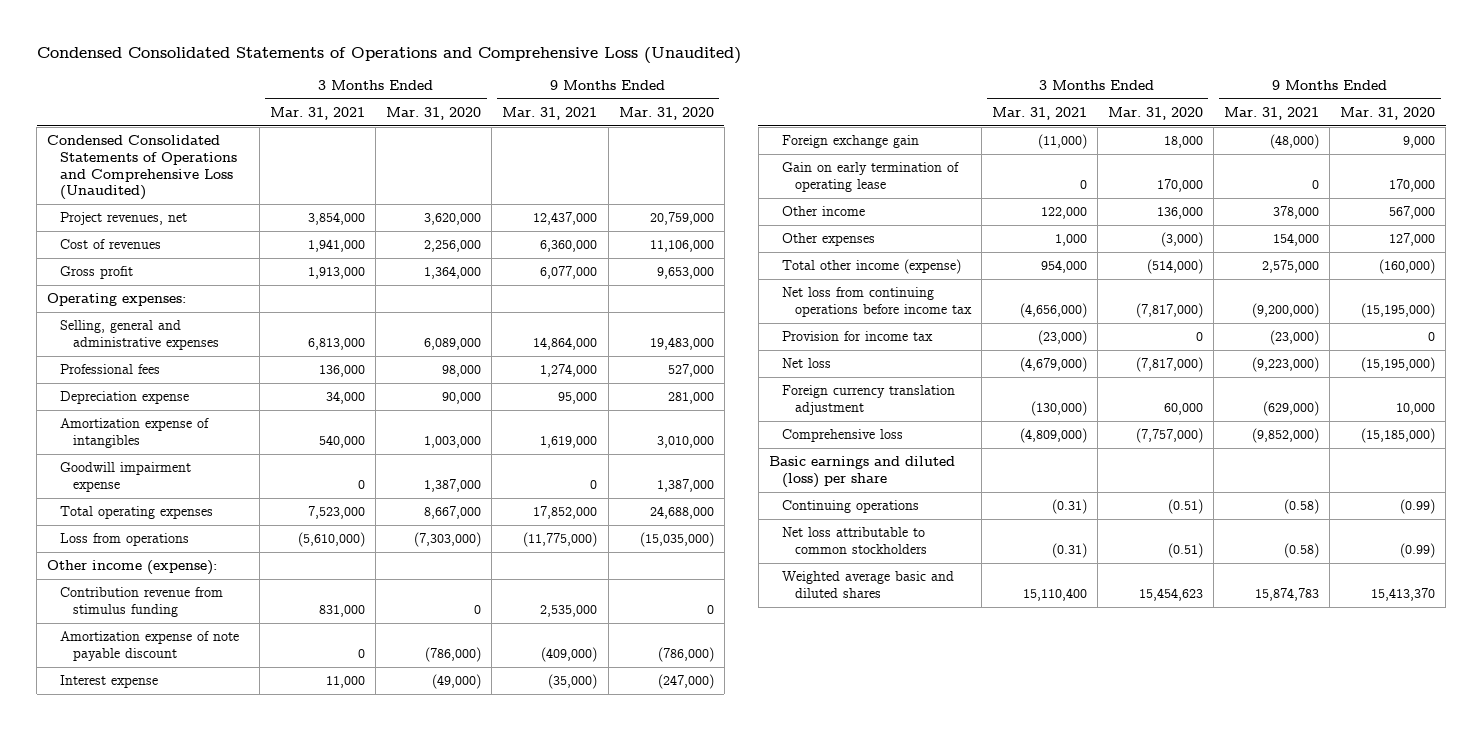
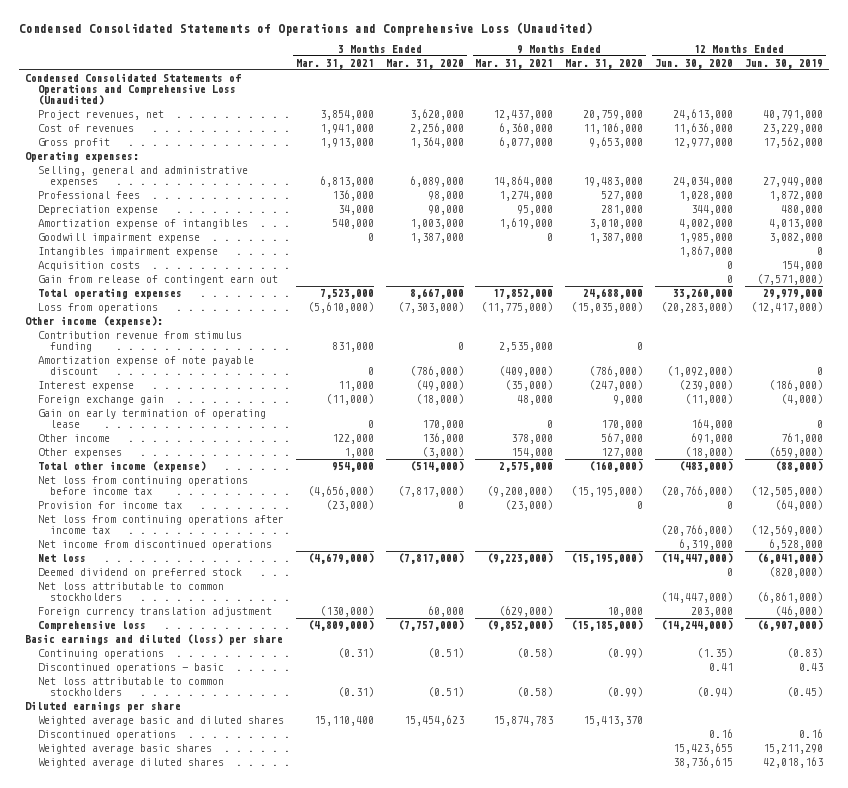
- | 3 Months Ended Mar. 31, 2021 | 3 Months Ended Mar. 31, 2020 | 9 Months Ended Mar. 31, 2021 | 9 Months Ended Mar. 31, 2020
+ | 3 Months Ended Mar. 31, 2021 | 3 Months Ended Mar. 31, 2020 | 9 Months Ended Mar. 31, 2021 | 9 Months Ended Mar. 31, 2020 | 12 Months Ended Jun. 30, 2020 | 12 Months Ended Jun. 30, 2019
+ Intangibles impairment expense | | | | | 1,867,000 | 0
+ Acquisition costs | | | | | 0 | 154,000
+ Gain from release of contingent earn out | | | | | 0 | (7,571,000)
- Foreign exchange gain | (11,000) | 18,000 | (48,000) | 9,000
+ Foreign exchange gain | (11,000) | (18,000) | 48,000 | 9,000 | (11,000) | (4,000)
+ Net loss from continuing operations after income tax | | | | | (20,766,000) | (12,569,000)
+ Net income from discontinued operations | | | | | 6,319,000 | 6,528,000
+ Deemed dividend on preferred stock | | | | | 0 | (820,000)
+ Net loss attributable to common stockholders | | | | | (14,447,000) | (6,861,000)
+ Discontinued operations - basic | | | | | 0.41 | 0.43
+ Diluted earnings per share
+ Discontinued operations | | | | | 0.16 | 0.16
+ Weighted average basic shares | | | | | 15,423,655 | 15,211,290
+ Weighted average diluted shares | | | | | 38,736,615 | 42,018,163

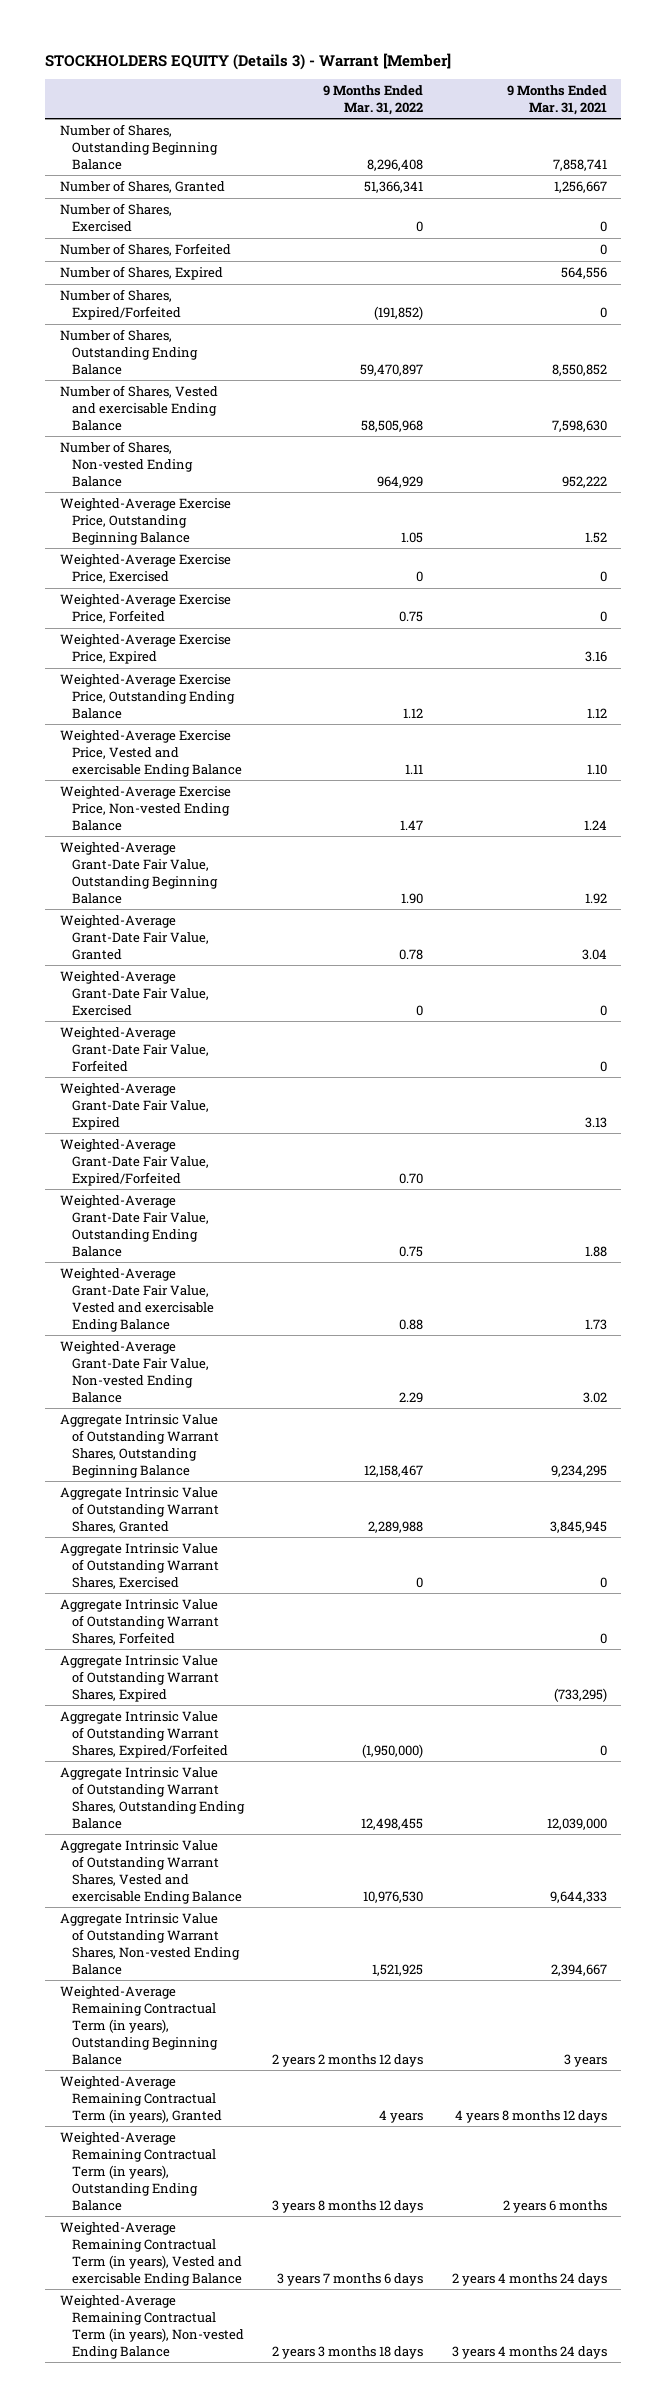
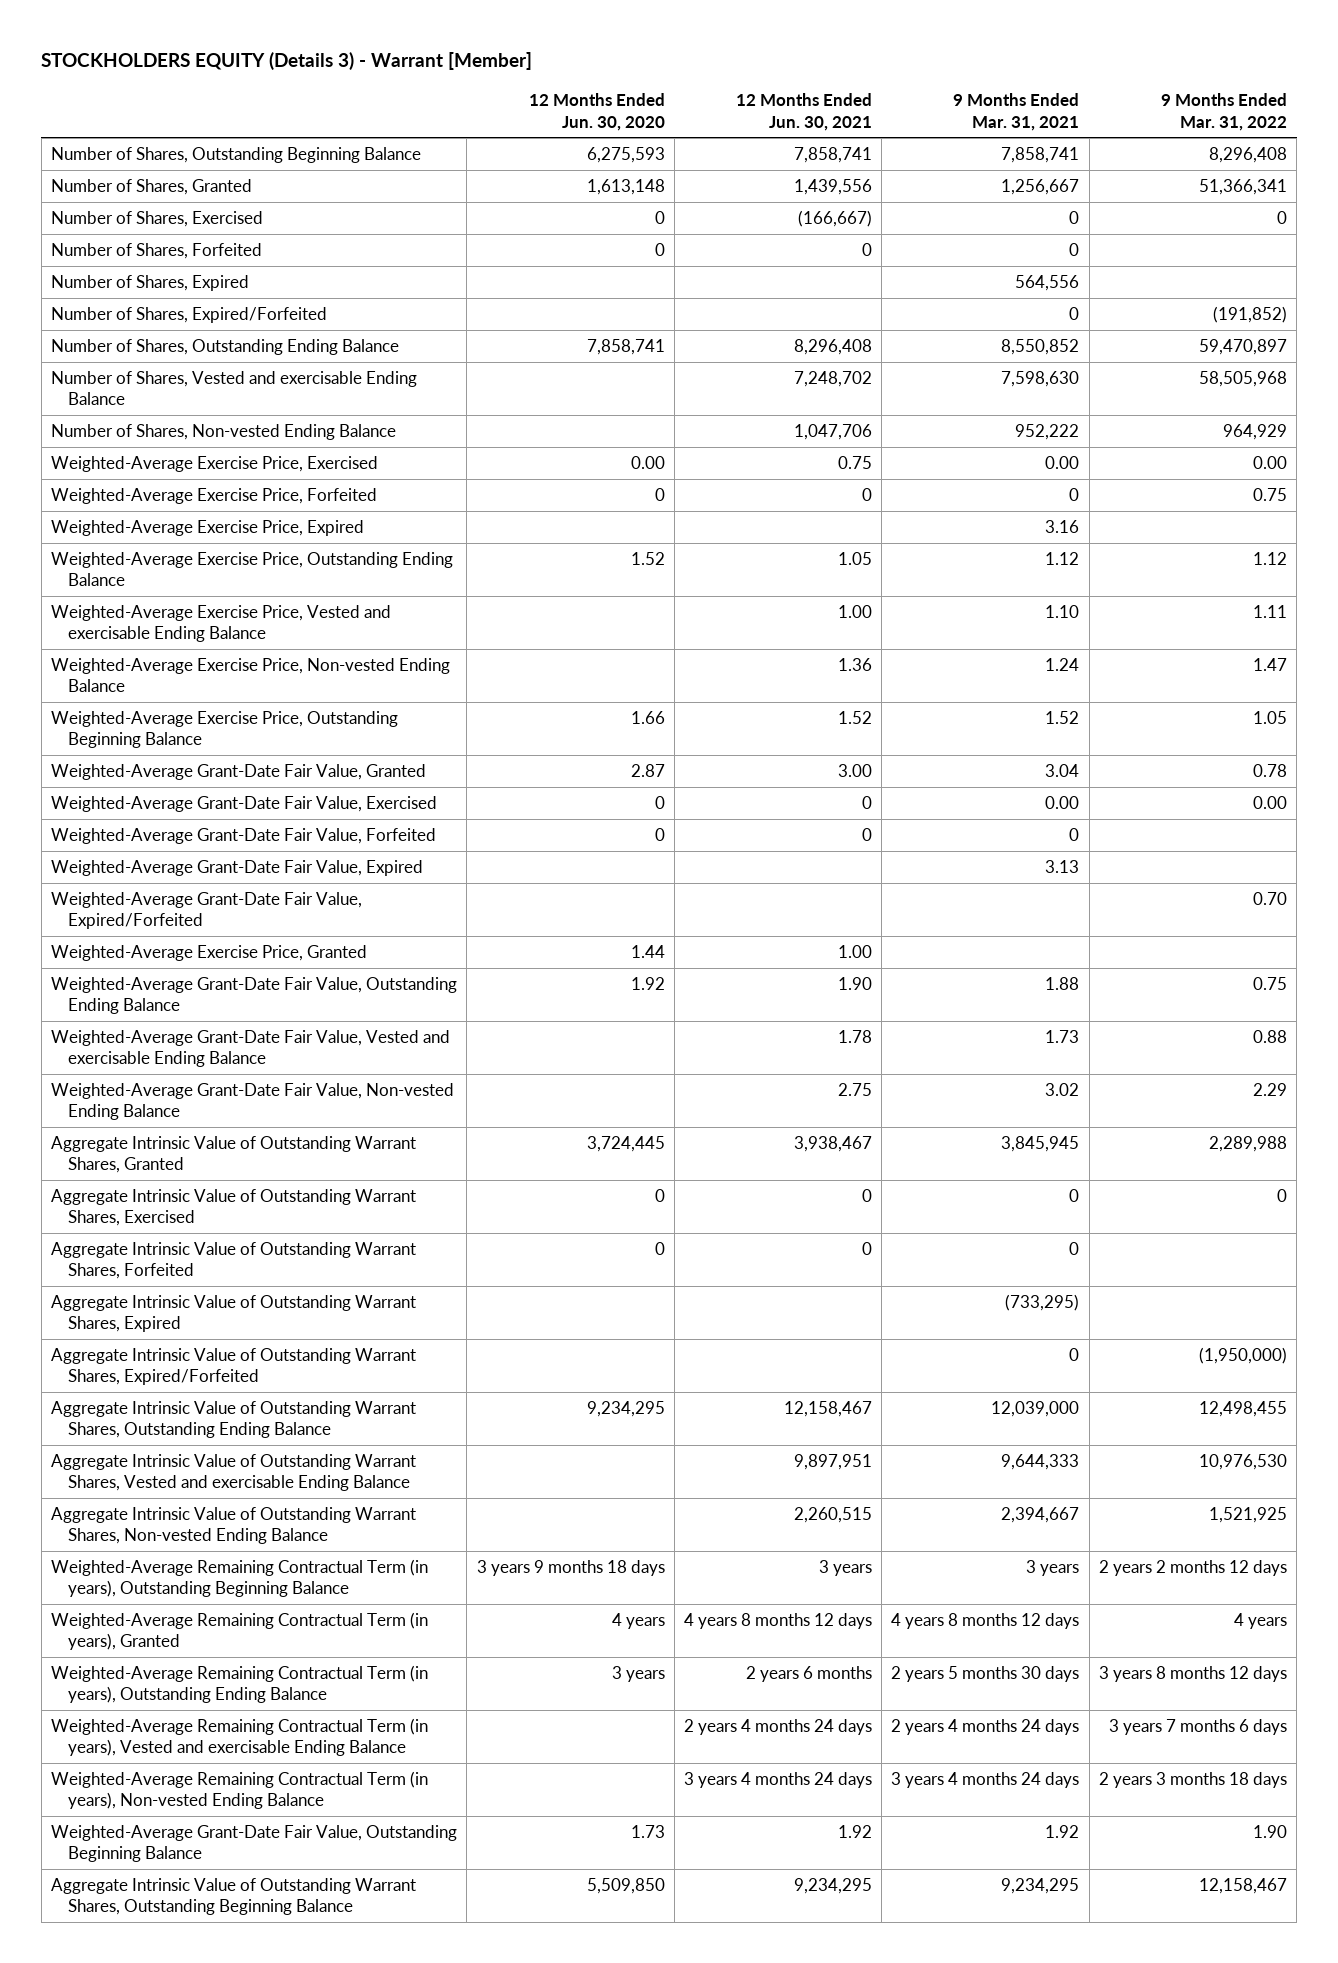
- | 9 Months Ended Mar. 31, 2022 | 9 Months Ended Mar. 31, 2021
+ | 12 Months Ended Jun. 30, 2020 | 12 Months Ended Jun. 30, 2021 | 9 Months Ended Mar. 31, 2021 | 9 Months Ended Mar. 31, 2022
- Weighted-Average Exercise Price, Exercised | 0 | 0
+ Weighted-Average Exercise Price, Exercised | 0.00 | 0.75 | 0.00 | 0.00
moved down: Weighted-Average Exercise Price, Outstanding Beginning Balance | 1.66 | 1.52 | 1.52 | 1.05
- Weighted-Average Grant-Date Fair Value, Exercised | 0 | 0
+ Weighted-Average Grant-Date Fair Value, Exercised | 0 | 0 | 0.00 | 0.00
+ Weighted-Average Exercise Price, Granted | 1.44 | 1.00 | |
- Weighted-Average Remaining Contractual Term (in years), Outstanding Ending Balance | 3 years 8 months 12 days | 2 years 6 months
+ Weighted-Average Remaining Contractual Term (in years), Outstanding Ending Balance | 3 years | 2 years 6 months | 2 years 5 months 30 days | 3 years 8 months 12 days
moved down: Weighted-Average Grant-Date Fair Value, Outstanding Beginning Balance | 1.73 | 1.92 | 1.92 | 1.90
moved down: Aggregate Intrinsic Value of Outstanding Warrant Shares, Outstanding Beginning Balance | 5,509,850 | 9,234,295 | 9,234,295 | 12,158,467

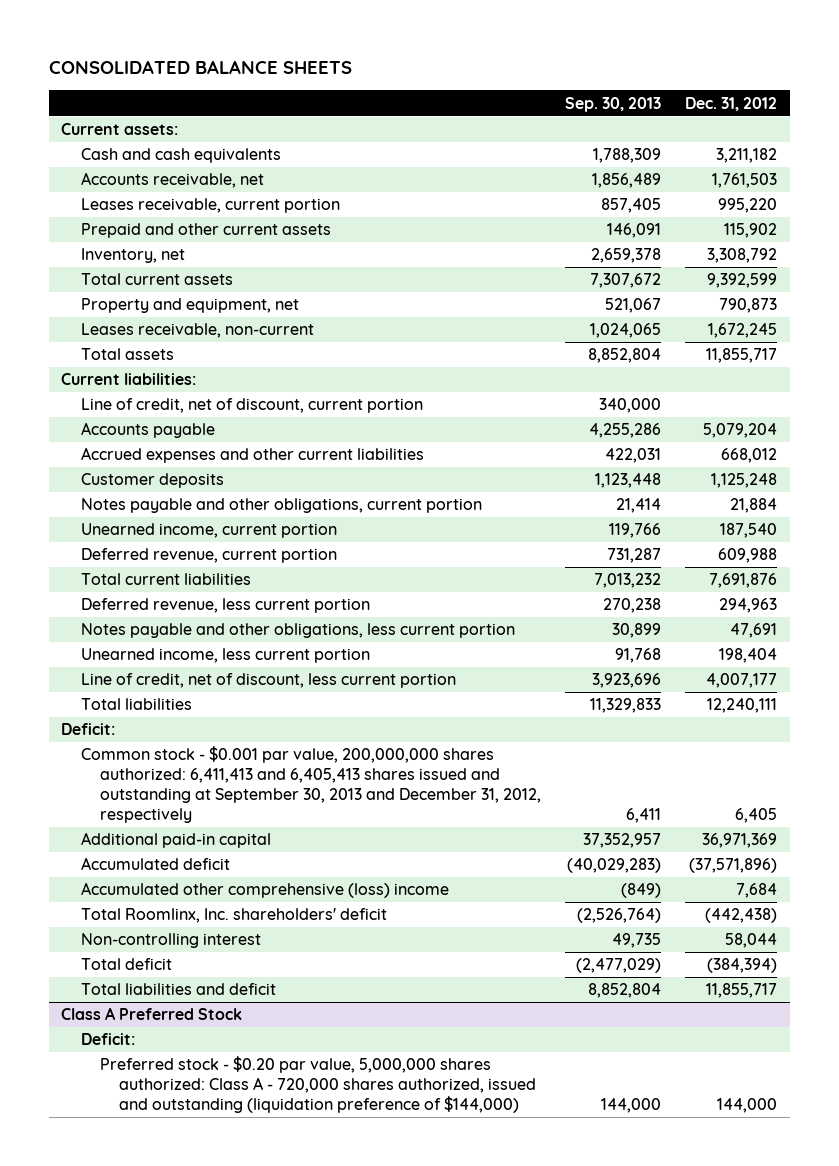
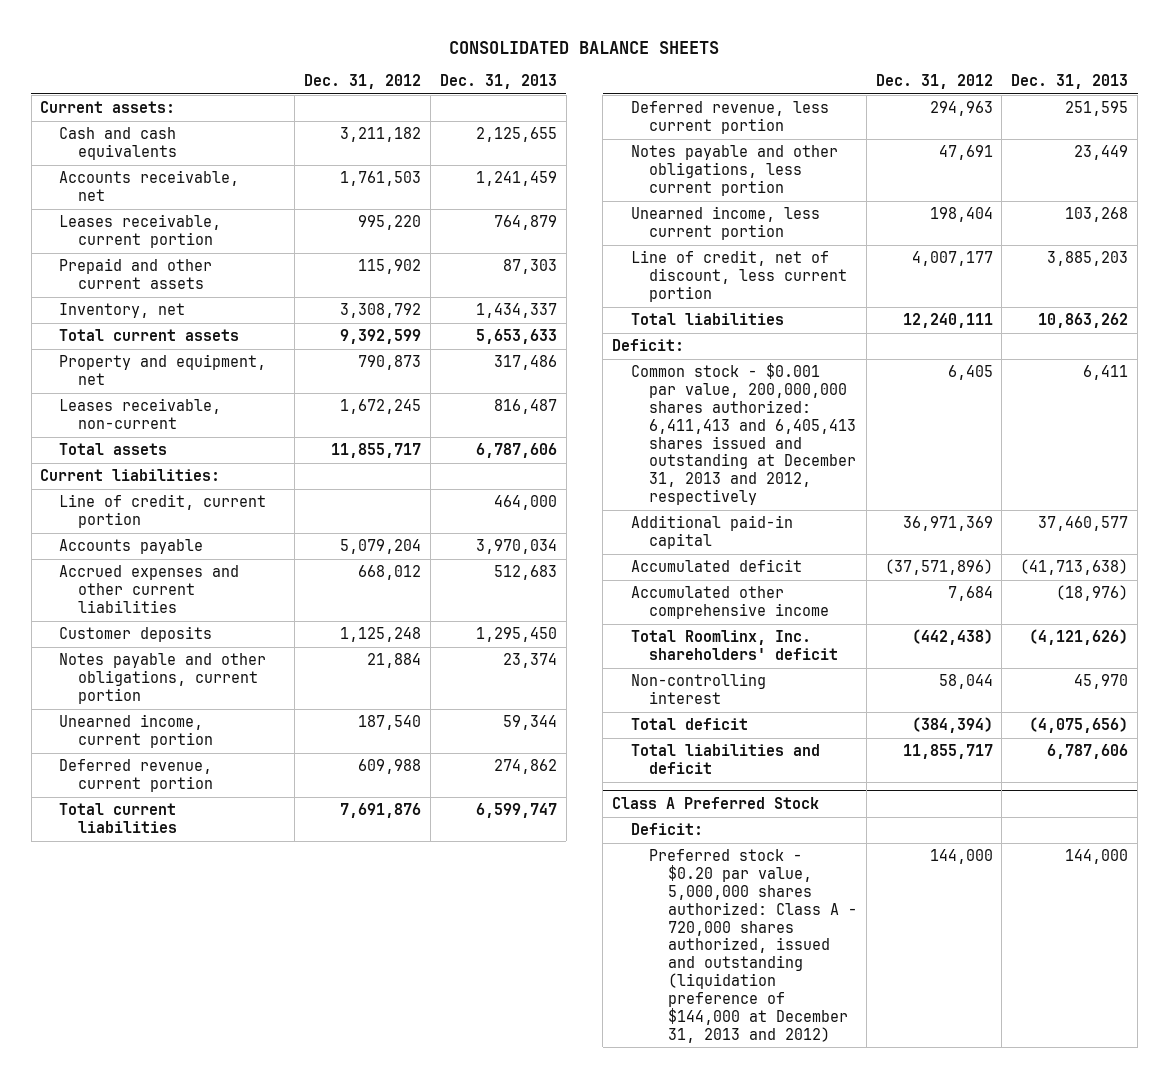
- | Sep. 30, 2013 | Dec. 31, 2012
+ | Dec. 31, 2012 | Dec. 31, 2013
- Line of credit, net of discount, current portion | 340,000 |
+ Line of credit, current portion | | 464,000
- Common stock - $0.001 par value, 200,000,000 shares authorized: 6,411,413 and 6,405,413 shares issued and outstanding at September 30, 2013 and December 31, 2012, respectively | 6,411 | 6,405
+ Common stock - $0.001 par value, 200,000,000 shares authorized: 6,411,413 and 6,405,413 shares issued and outstanding at December 31, 2013 and 2012, respectively | 6,405 | 6,411
- Accumulated other comprehensive (loss) income | (849) | 7,684
+ Accumulated other comprehensive income | 7,684 | (18,976)
@ Class A Preferred Stock
- Preferred stock - $0.20 par value, 5,000,000 shares authorized: Class A - 720,000 shares authorized, issued and outstanding (liquidation preference of $144,000) | 144,000 | 144,000
+ Preferred stock - $0.20 par value, 5,000,000 shares authorized: Class A - 720,000 shares authorized, issued and outstanding (liquidation preference of $144,000 at December 31, 2013 and 2012) | 144,000 | 144,000

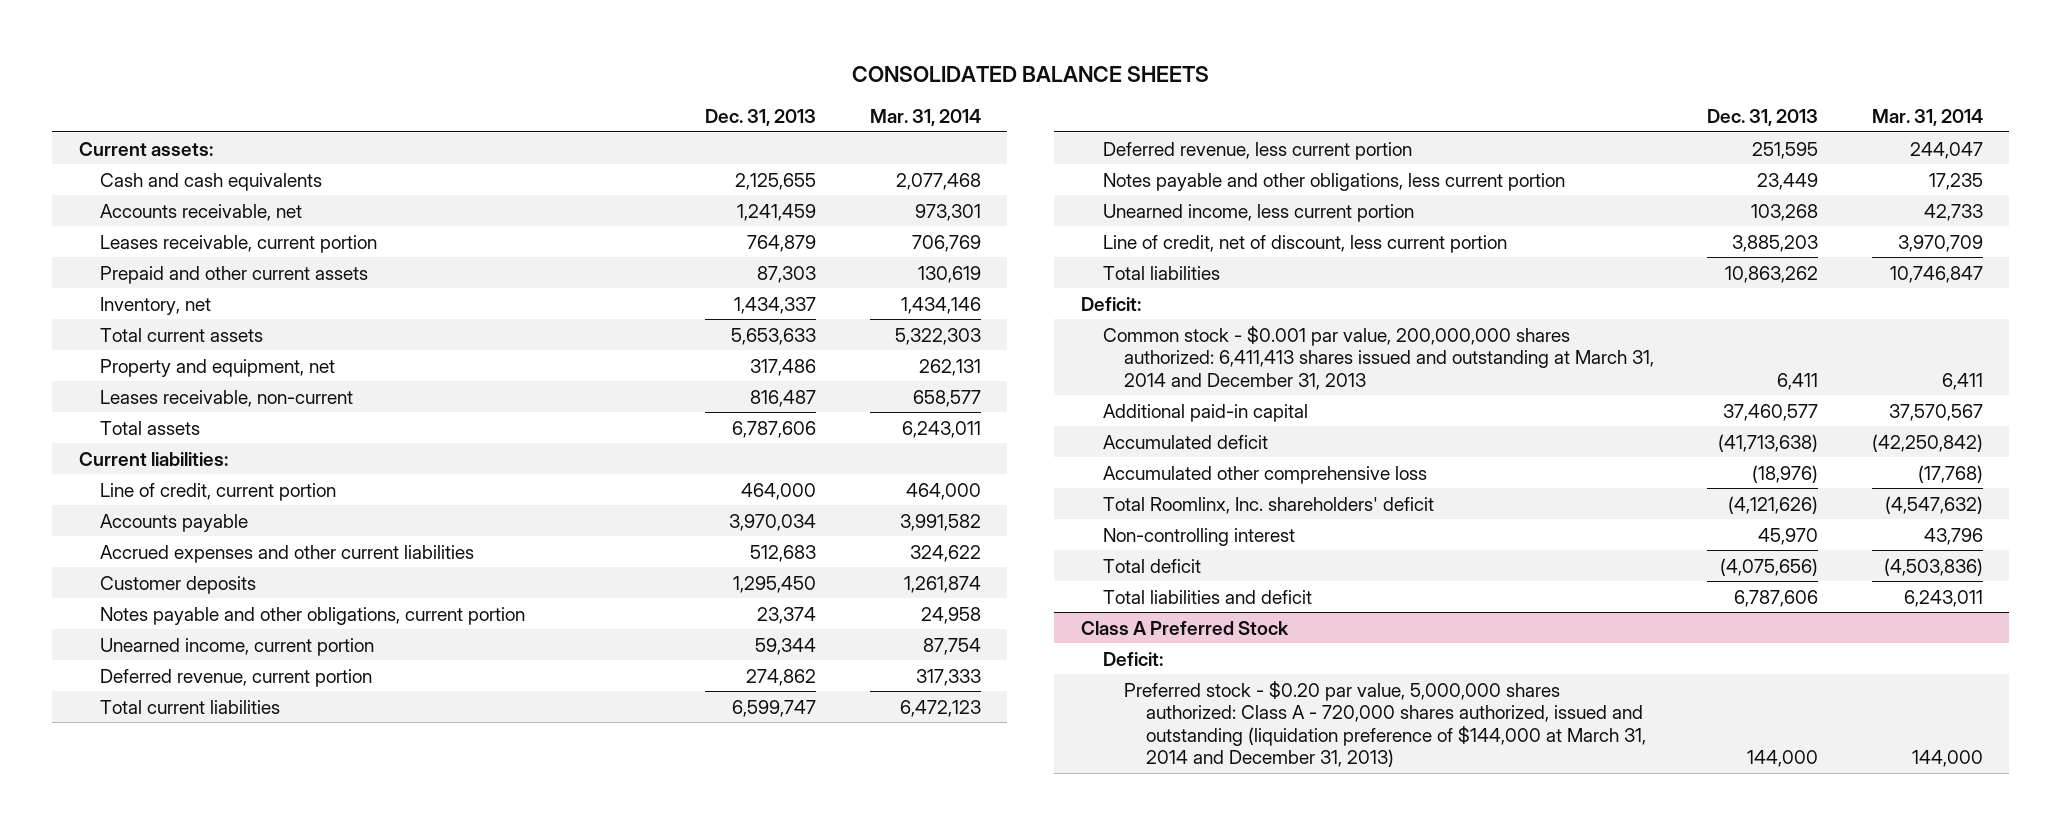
- | Dec. 31, 2012 | Dec. 31, 2013
+ | Dec. 31, 2013 | Mar. 31, 2014
- Common stock - $0.001 par value, 200,000,000 shares authorized: 6,411,413 and 6,405,413 shares issued and outstanding at December 31, 2013 and 2012, respectively | 6,405 | 6,411
+ Common stock - $0.001 par value, 200,000,000 shares authorized: 6,411,413 shares issued and outstanding at March 31, 2014 and December 31, 2013 | 6,411 | 6,411
- Accumulated other comprehensive income | 7,684 | (18,976)
+ Accumulated other comprehensive loss | (18,976) | (17,768)
@ Class A Preferred Stock
- Preferred stock - $0.20 par value, 5,000,000 shares authorized: Class A - 720,000 shares authorized, issued and outstanding (liquidation preference of $144,000 at December 31, 2013 and 2012) | 144,000 | 144,000
+ Preferred stock - $0.20 par value, 5,000,000 shares authorized: Class A - 720,000 shares authorized, issued and outstanding (liquidation preference of $144,000 at March 31, 2014 and December 31, 2013) | 144,000 | 144,000

